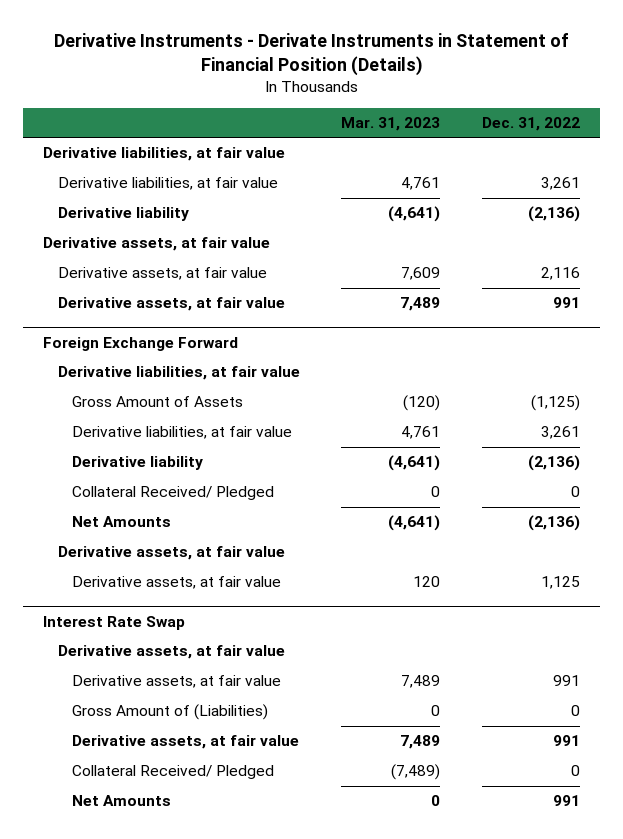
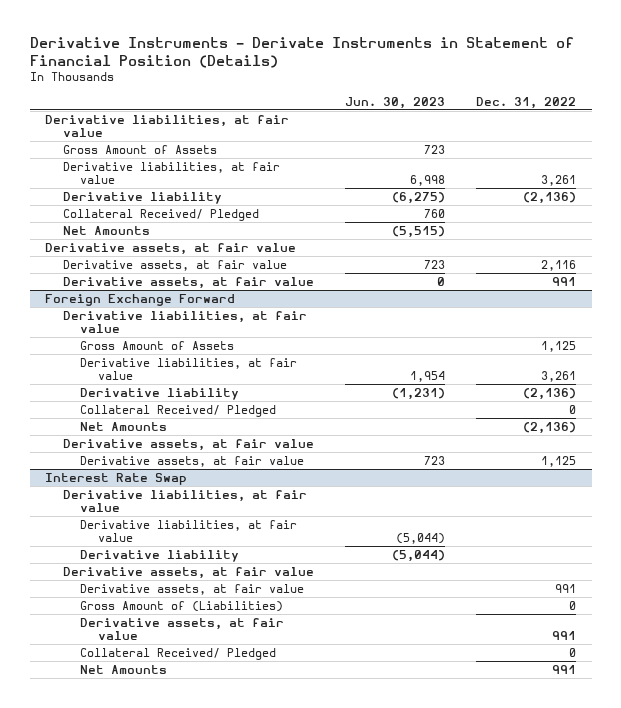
- | Mar. 31, 2023 | Dec. 31, 2022
+ | Jun. 30, 2023 | Dec. 31, 2022
+ Gross Amount of Assets | 723 |
+ Collateral Received/ Pledged | 760 |
+ Net Amounts | (5,515) |
@ Foreign Exchange Forward
- Gross Amount of Assets | (120) | (1,125)
+ Gross Amount of Assets | | 1,125
@ Interest Rate Swap
+ Derivative liabilities, at fair value
+ Derivative liabilities, at fair value | (5,044) |
+ Derivative liability | (5,044) |

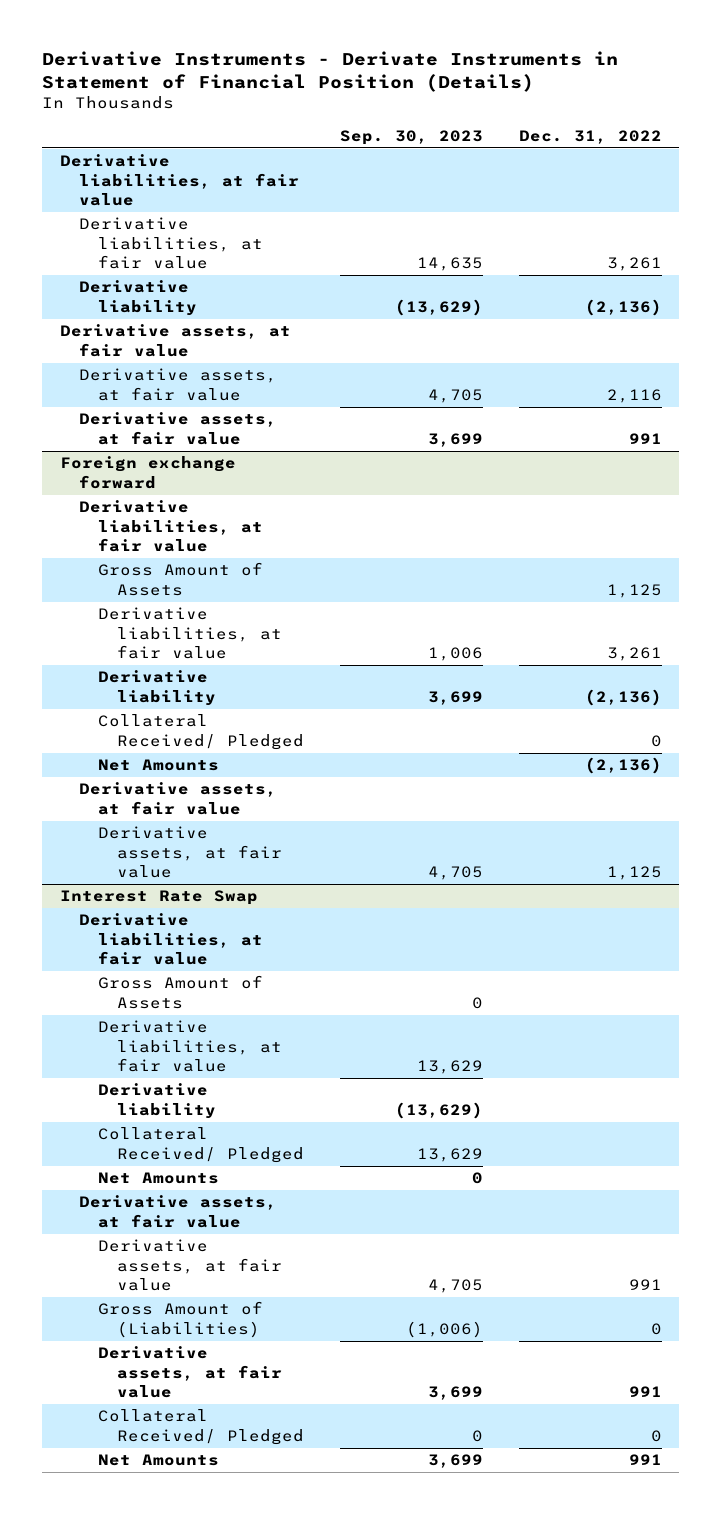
- | Jun. 30, 2023 | Dec. 31, 2022
+ | Sep. 30, 2023 | Dec. 31, 2022
- Gross Amount of Assets | 723 |
- Collateral Received/ Pledged | 760 |
- Net Amounts | (5,515) |
- Foreign Exchange Forward
+ Foreign exchange forward
@ Interest Rate Swap
+ Gross Amount of Assets | 0 |
+ Collateral Received/ Pledged | 13,629 |
+ Net Amounts | 0 |

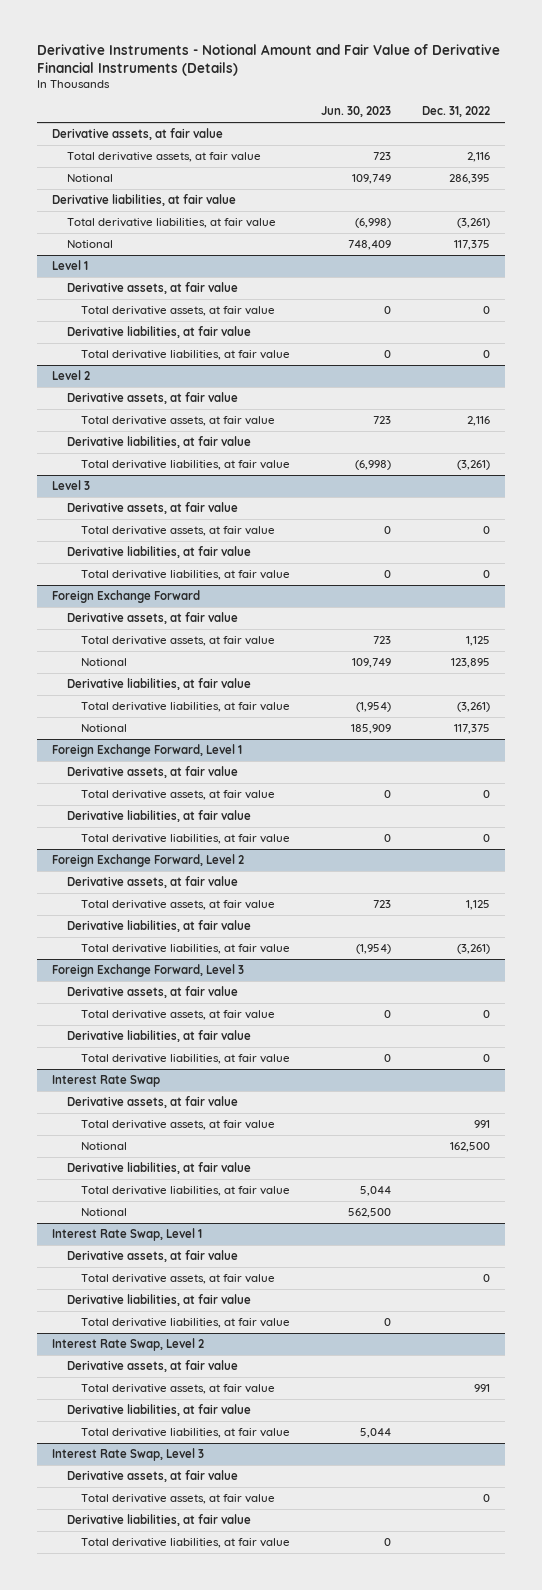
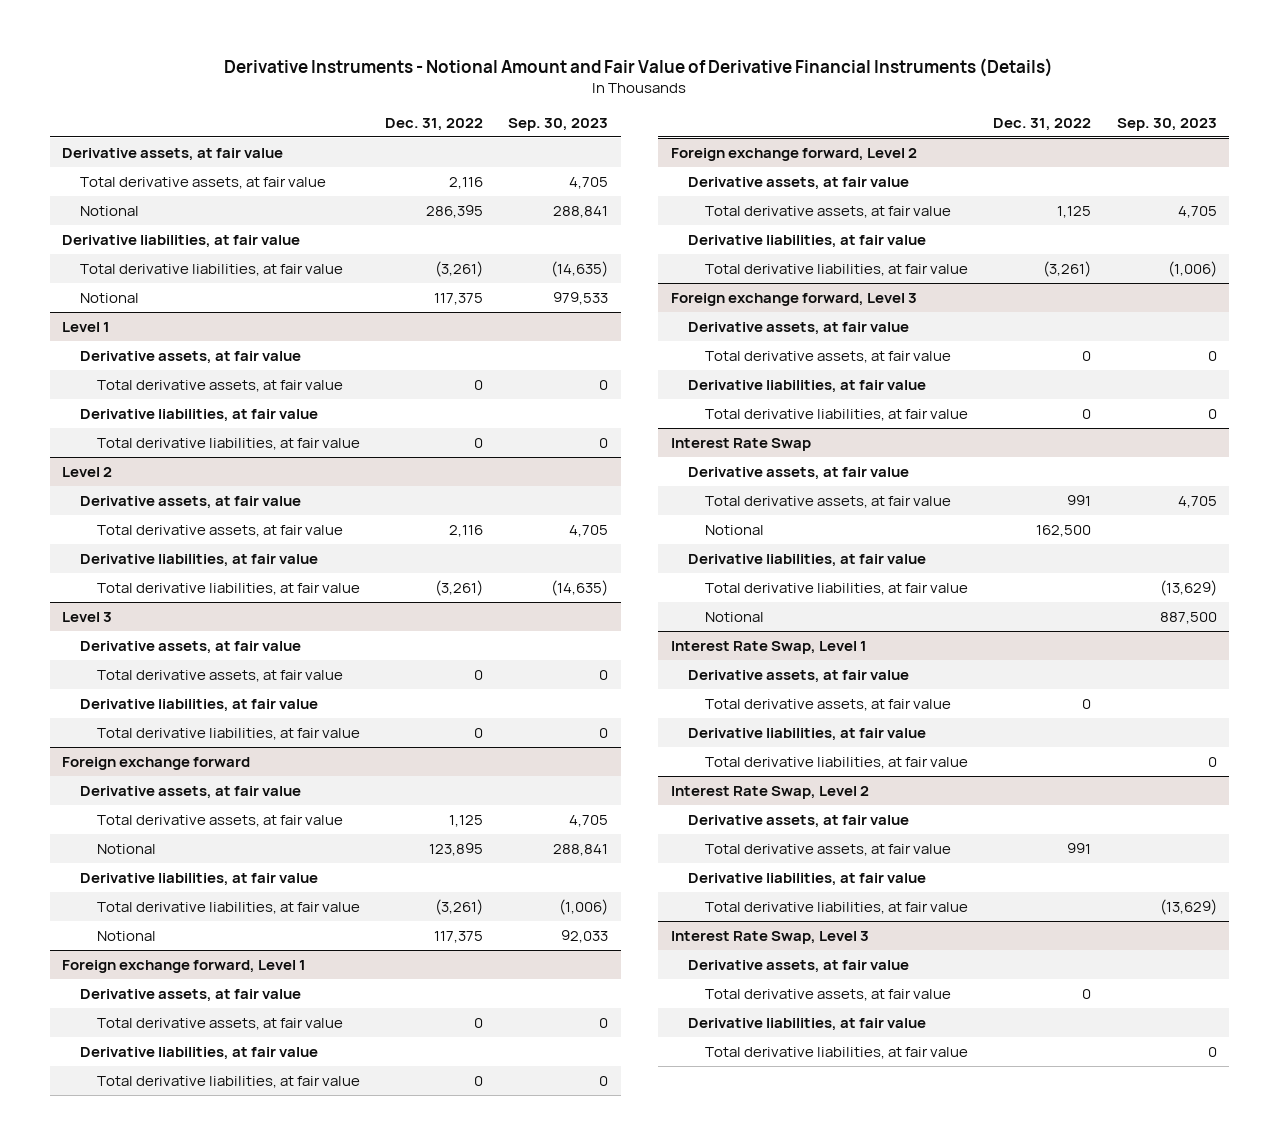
- | Jun. 30, 2023 | Dec. 31, 2022
+ | Dec. 31, 2022 | Sep. 30, 2023
- Foreign Exchange Forward
+ Foreign exchange forward
- Foreign Exchange Forward, Level 1
+ Foreign exchange forward, Level 1
- Foreign Exchange Forward, Level 2
+ Foreign exchange forward, Level 2
- Foreign Exchange Forward, Level 3
+ Foreign exchange forward, Level 3

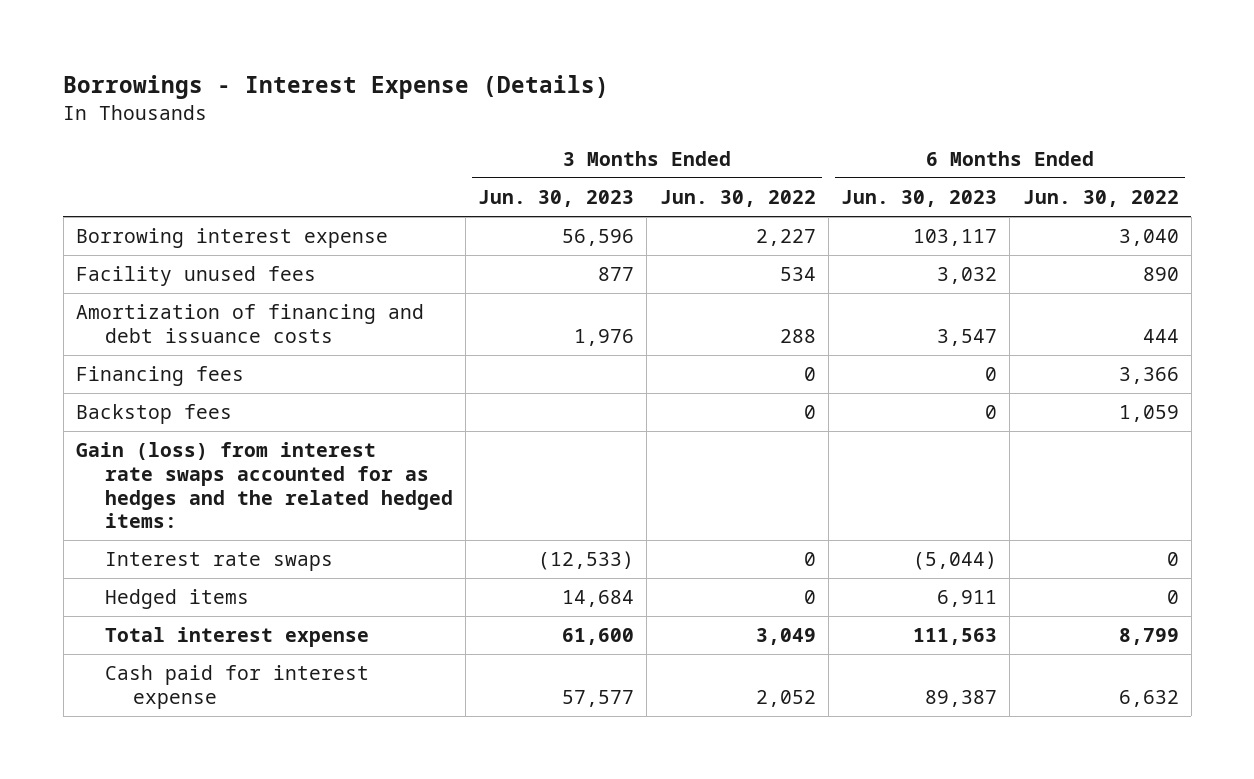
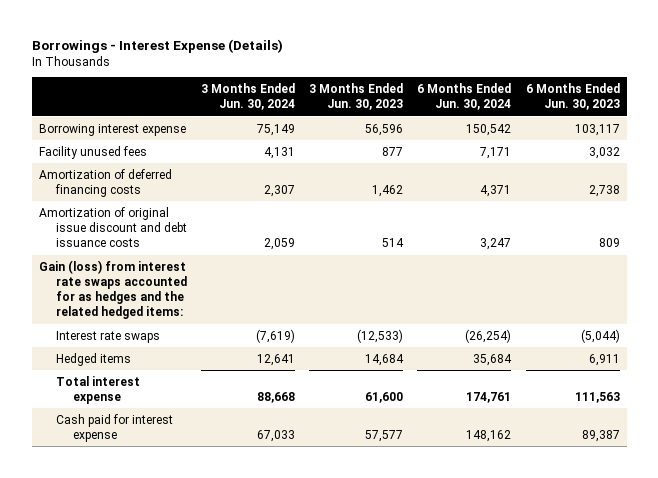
- | 3 Months Ended Jun. 30, 2023 | 3 Months Ended Jun. 30, 2022 | 6 Months Ended Jun. 30, 2023 | 6 Months Ended Jun. 30, 2022
+ | 3 Months Ended Jun. 30, 2024 | 3 Months Ended Jun. 30, 2023 | 6 Months Ended Jun. 30, 2024 | 6 Months Ended Jun. 30, 2023
- Amortization of financing and debt issuance costs | 1,976 | 288 | 3,547 | 444
- Financing fees | | 0 | 0 | 3,366
- Backstop fees | | 0 | 0 | 1,059
+ Amortization of deferred financing costs | 2,307 | 1,462 | 4,371 | 2,738
+ Amortization of original issue discount and debt issuance costs | 2,059 | 514 | 3,247 | 809

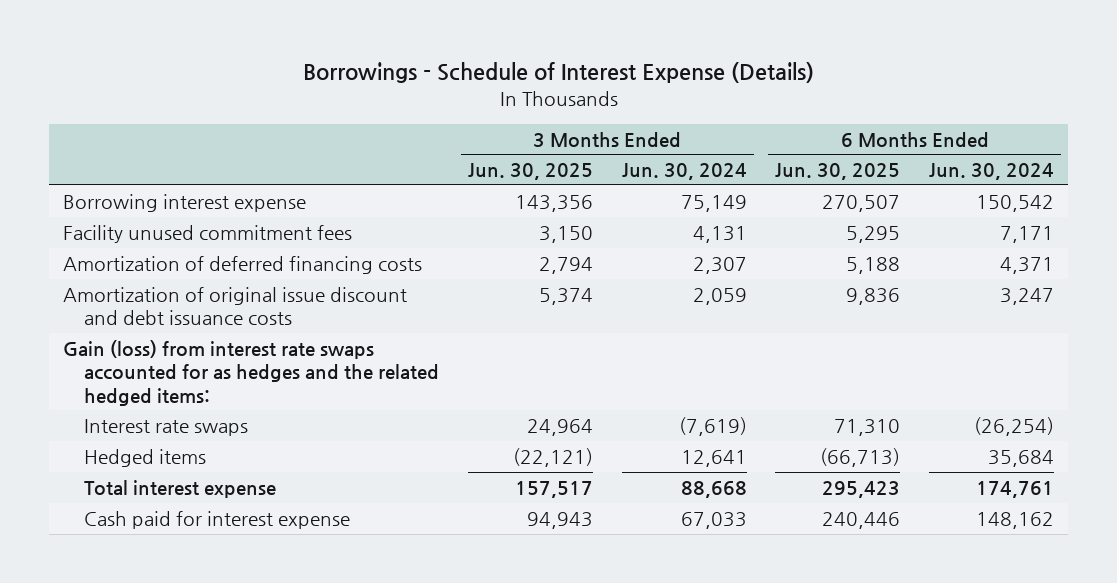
- Borrowings - Interest Expense (Details)
+ Borrowings - Schedule of Interest Expense (Details)
- | 3 Months Ended Jun. 30, 2024 | 3 Months Ended Jun. 30, 2023 | 6 Months Ended Jun. 30, 2024 | 6 Months Ended Jun. 30, 2023
+ | 3 Months Ended Jun. 30, 2025 | 3 Months Ended Jun. 30, 2024 | 6 Months Ended Jun. 30, 2025 | 6 Months Ended Jun. 30, 2024
- Facility unused fees | 4,131 | 877 | 7,171 | 3,032
+ Facility unused commitment fees | 3,150 | 4,131 | 5,295 | 7,171

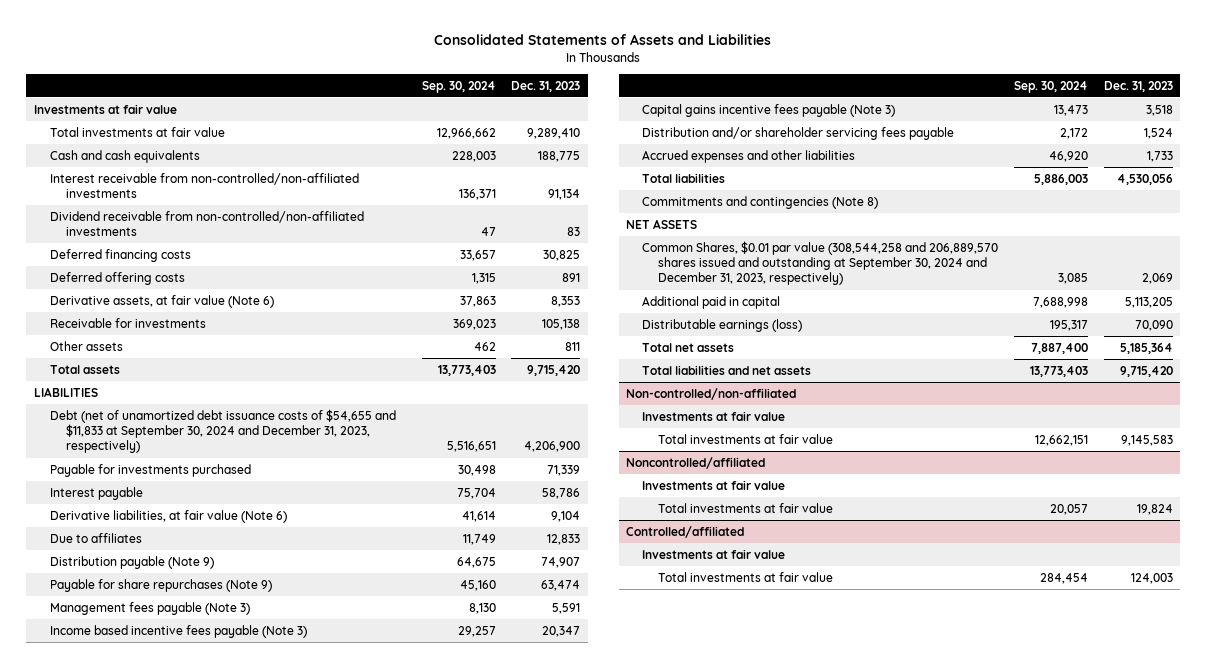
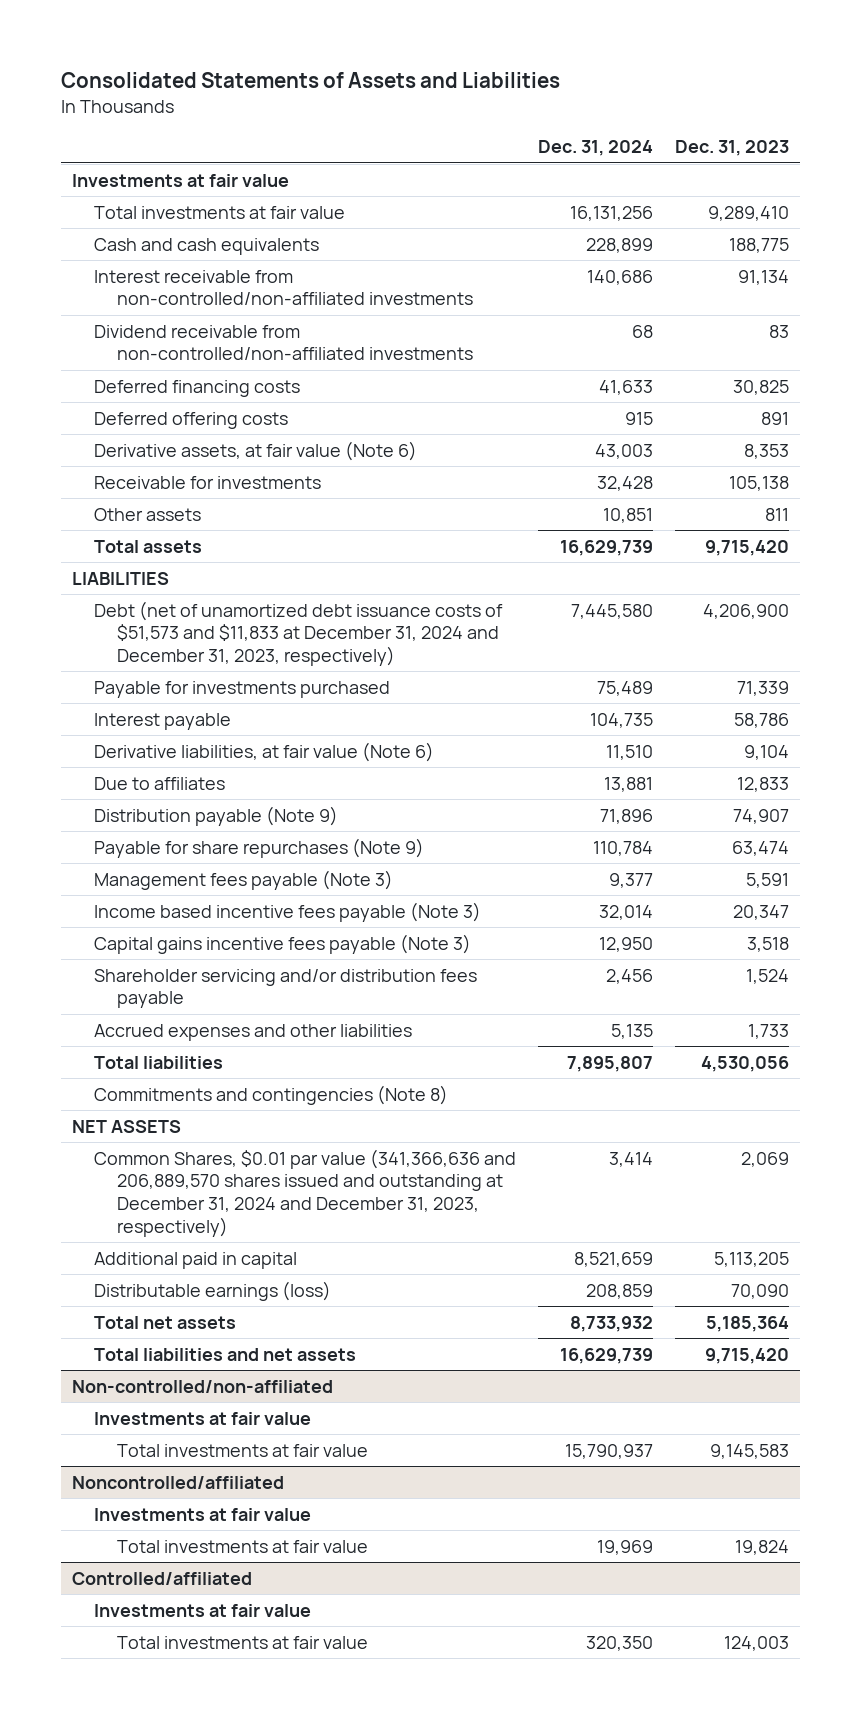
- | Sep. 30, 2024 | Dec. 31, 2023
+ | Dec. 31, 2024 | Dec. 31, 2023
- Debt (net of unamortized debt issuance costs of $54,655 and $11,833 at September 30, 2024 and December 31, 2023, respectively) | 5,516,651 | 4,206,900
+ Debt (net of unamortized debt issuance costs of $51,573 and $11,833 at December 31, 2024 and December 31, 2023, respectively) | 7,445,580 | 4,206,900
- Distribution and/or shareholder servicing fees payable | 2,172 | 1,524
+ Shareholder servicing and/or distribution fees payable | 2,456 | 1,524
- Common Shares, $0.01 par value (308,544,258 and 206,889,570 shares issued and outstanding at September 30, 2024 and December 31, 2023, respectively) | 3,085 | 2,069
+ Common Shares, $0.01 par value (341,366,636 and 206,889,570 shares issued and outstanding at December 31, 2024 and December 31, 2023, respectively) | 3,414 | 2,069

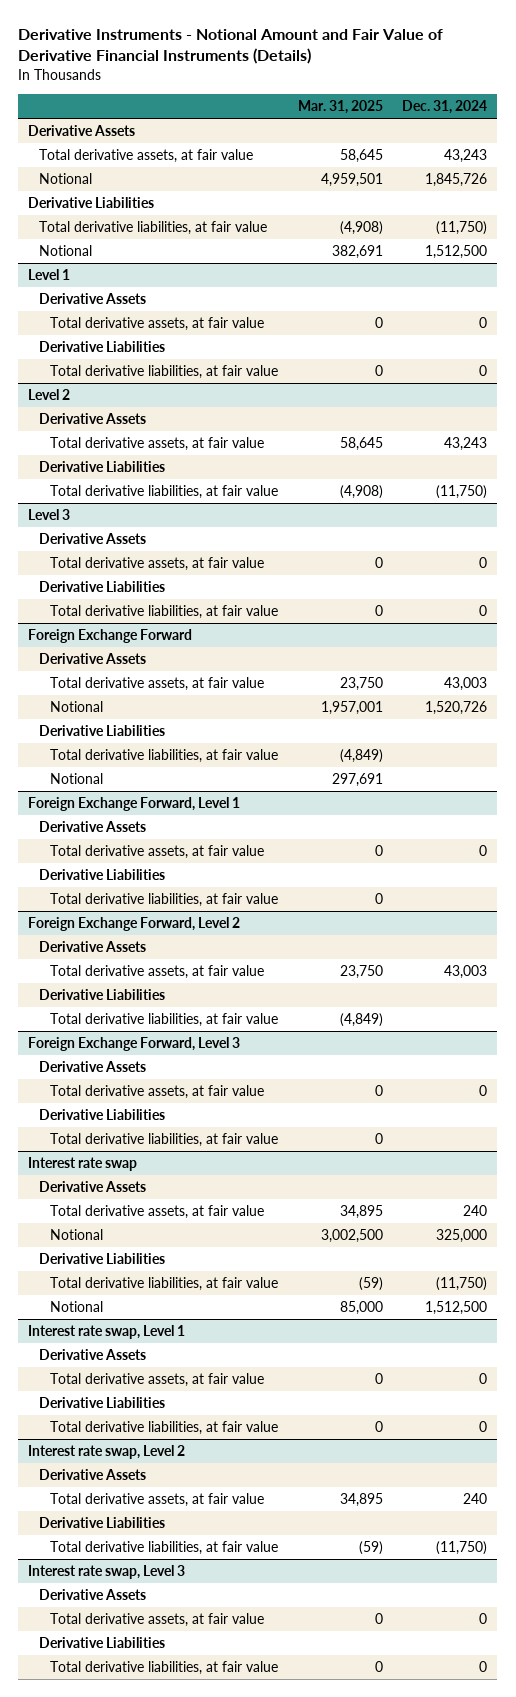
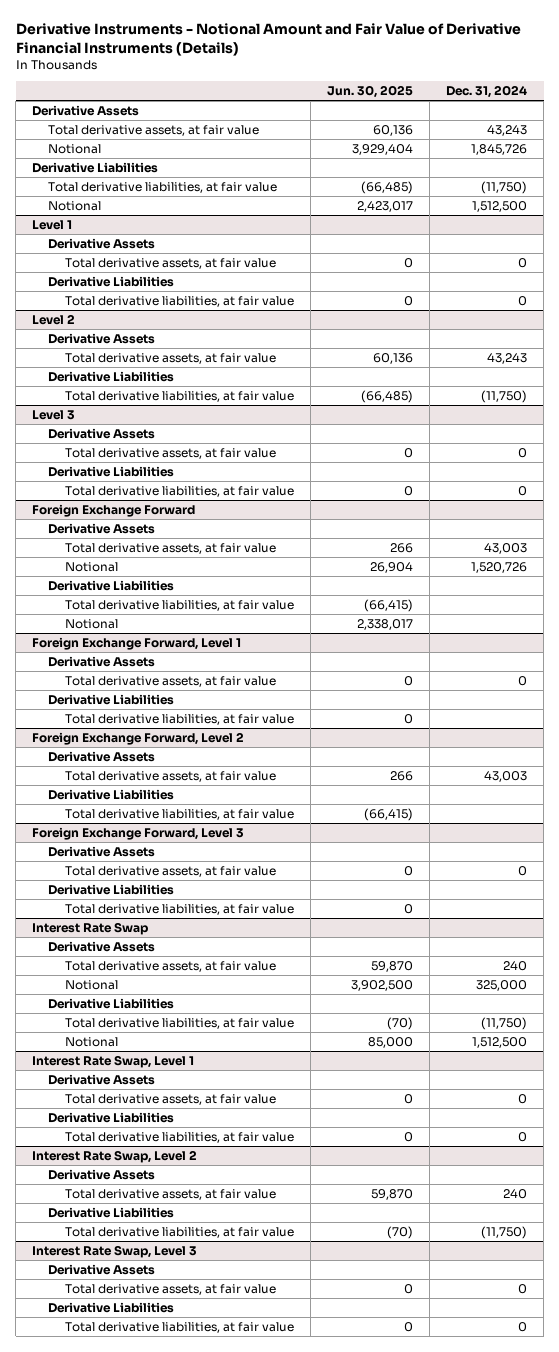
- | Mar. 31, 2025 | Dec. 31, 2024
+ | Jun. 30, 2025 | Dec. 31, 2024
- Interest rate swap
+ Interest Rate Swap
- Interest rate swap, Level 1
+ Interest Rate Swap, Level 1
- Interest rate swap, Level 2
+ Interest Rate Swap, Level 2
- Interest rate swap, Level 3
+ Interest Rate Swap, Level 3

